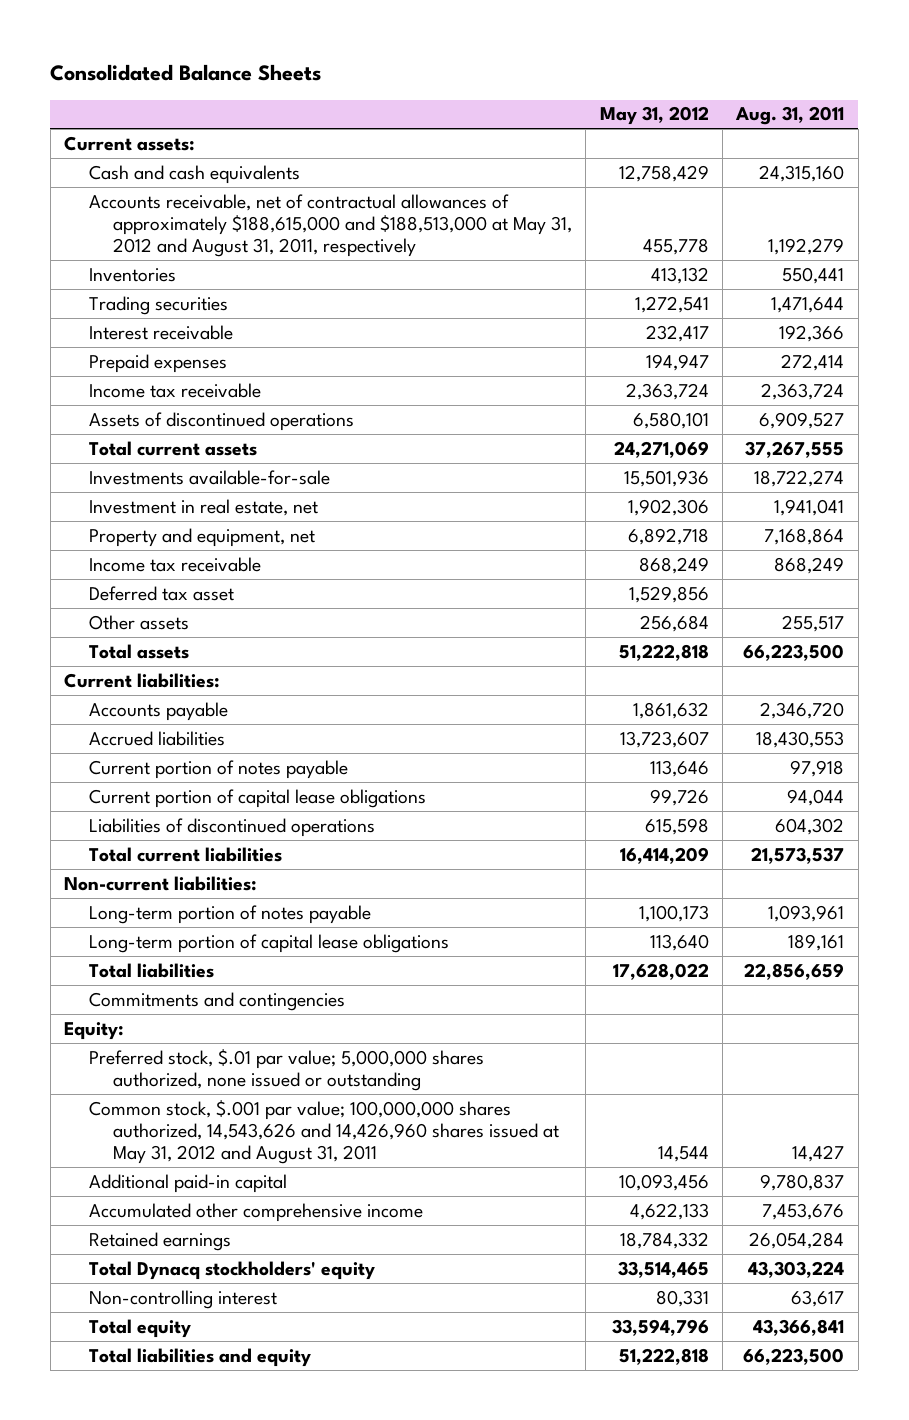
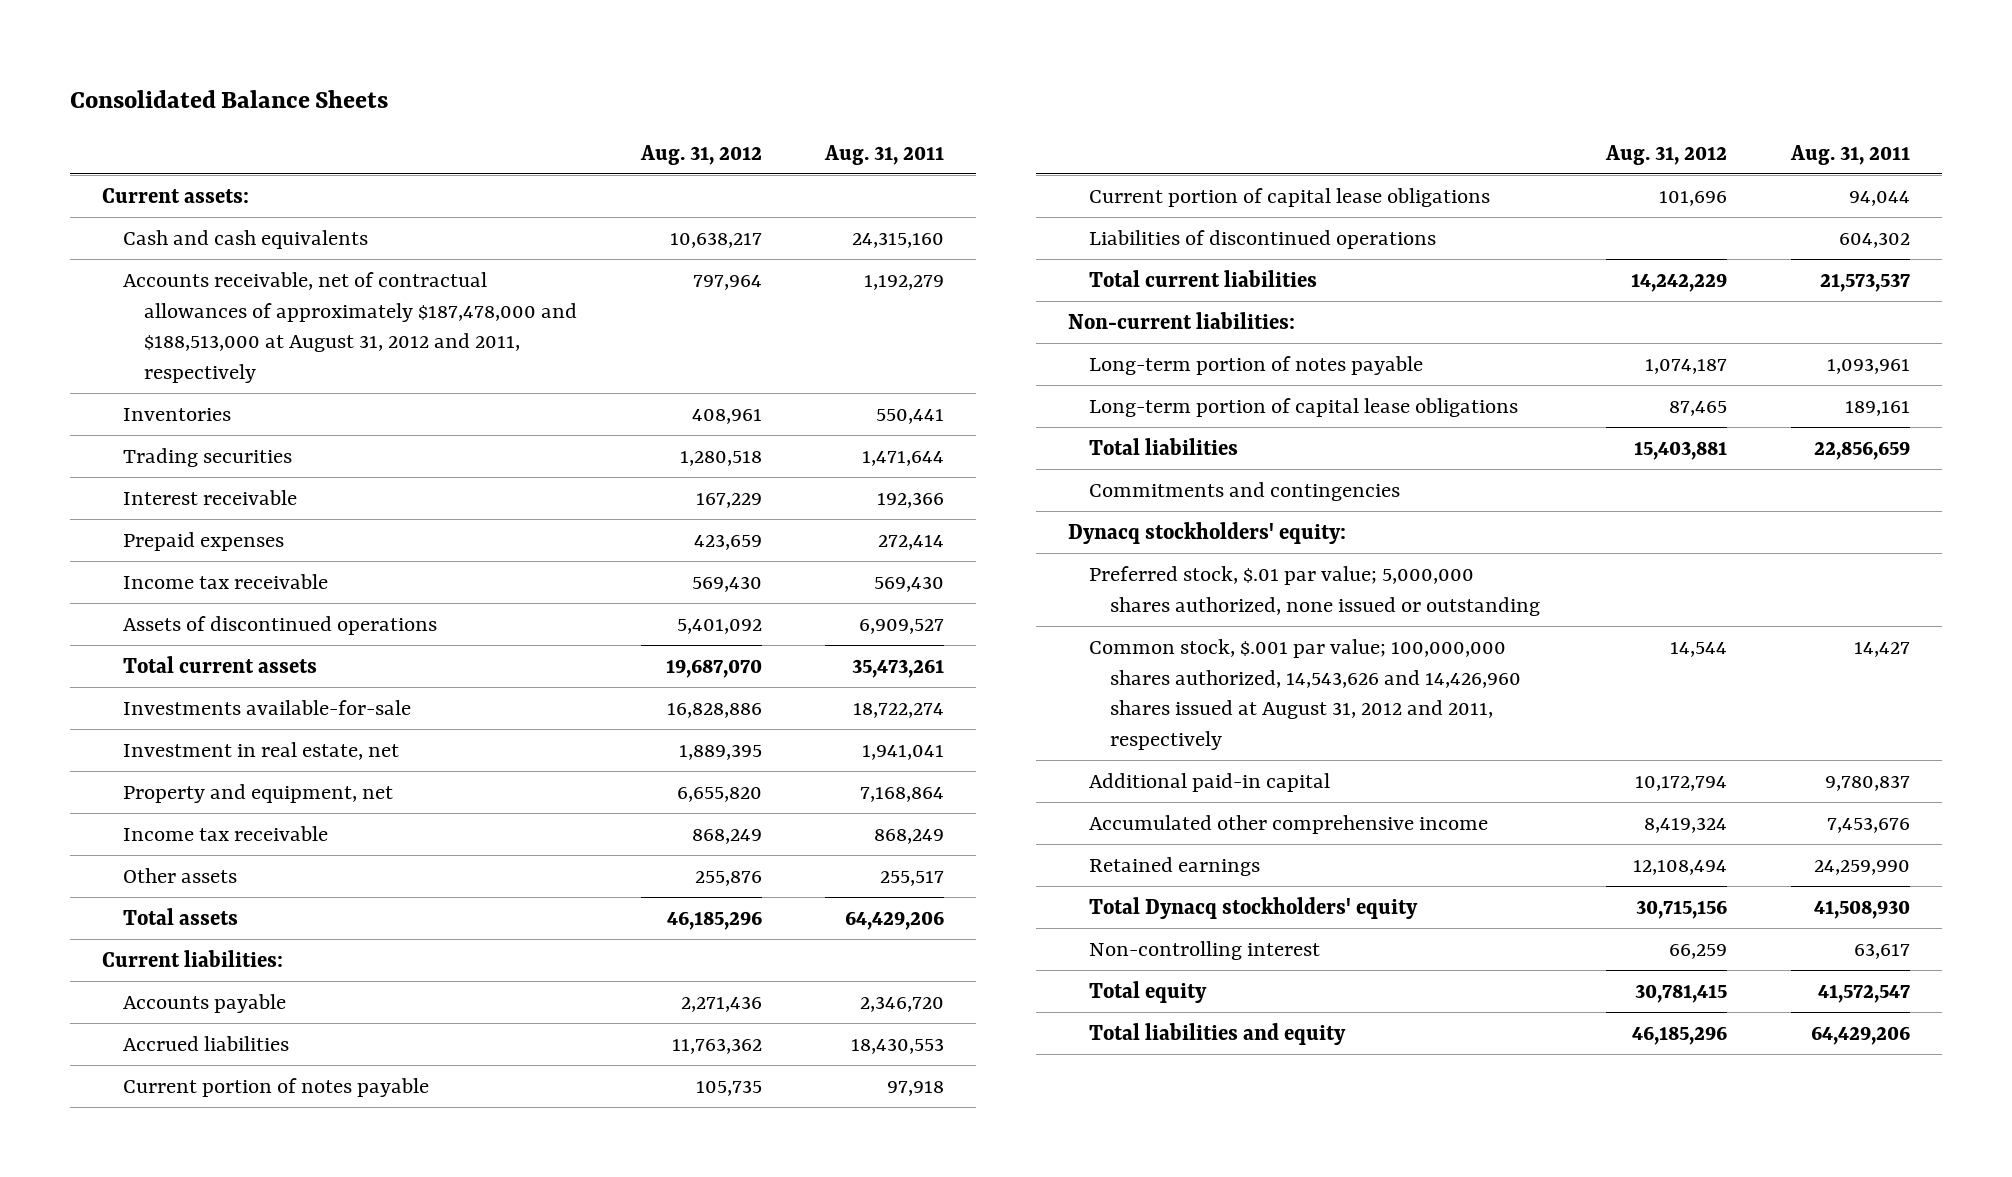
- | May 31, 2012 | Aug. 31, 2011
+ | Aug. 31, 2012 | Aug. 31, 2011
- Accounts receivable, net of contractual allowances of approximately $188,615,000 and $188,513,000 at May 31, 2012 and August 31, 2011, respectively | 455,778 | 1,192,279
+ Accounts receivable, net of contractual allowances of approximately $187,478,000 and $188,513,000 at August 31, 2012 and 2011, respectively | 797,964 | 1,192,279
- Income tax receivable | 2,363,724 | 2,363,724
+ Income tax receivable | 569,430 | 569,430
- Total current assets | 24,271,069 | 37,267,555
+ Total current assets | 19,687,070 | 35,473,261
- Deferred tax asset | 1,529,856 |
- Total assets | 51,222,818 | 66,223,500
+ Total assets | 46,185,296 | 64,429,206
- Equity:
+ Dynacq stockholders' equity:
- Common stock, $.001 par value; 100,000,000 shares authorized, 14,543,626 and 14,426,960 shares issued at May 31, 2012 and August 31, 2011 | 14,544 | 14,427
+ Common stock, $.001 par value; 100,000,000 shares authorized, 14,543,626 and 14,426,960 shares issued at August 31, 2012 and 2011, respectively | 14,544 | 14,427
- Retained earnings | 18,784,332 | 26,054,284
- Total Dynacq stockholders' equity | 33,514,465 | 43,303,224
+ Retained earnings | 12,108,494 | 24,259,990
+ Total Dynacq stockholders' equity | 30,715,156 | 41,508,930
- Total equity | 33,594,796 | 43,366,841
- Total liabilities and equity | 51,222,818 | 66,223,500
+ Total equity | 30,781,415 | 41,572,547
+ Total liabilities and equity | 46,185,296 | 64,429,206

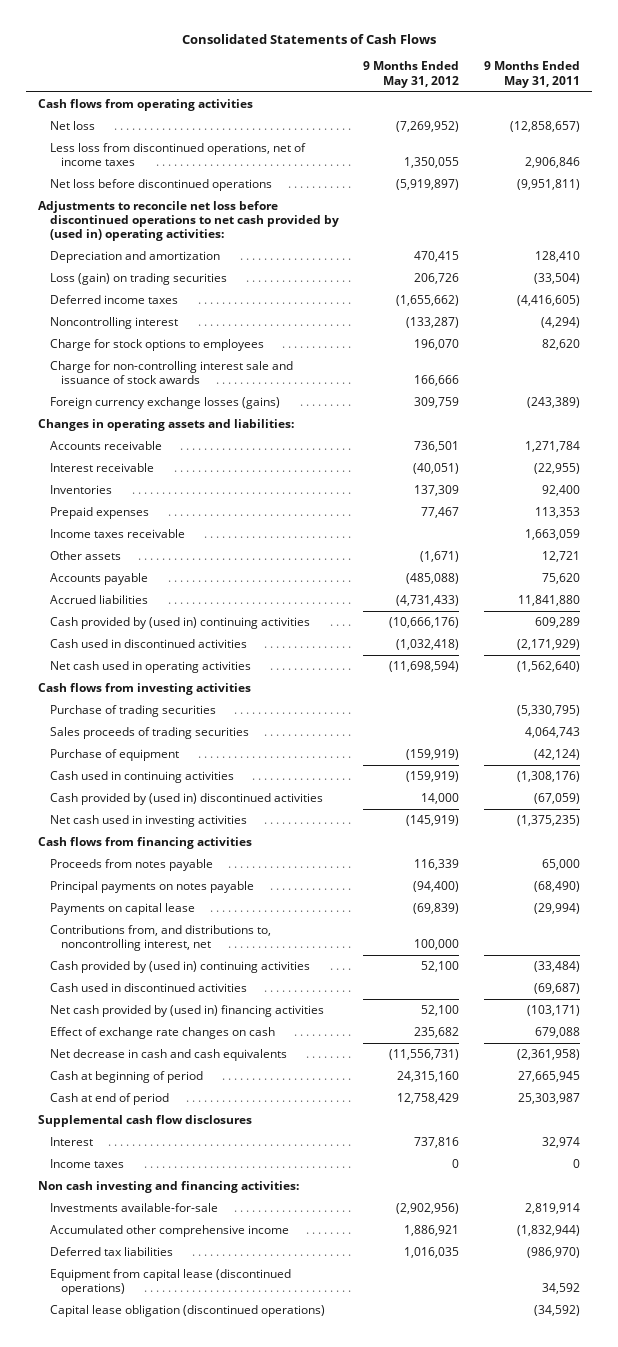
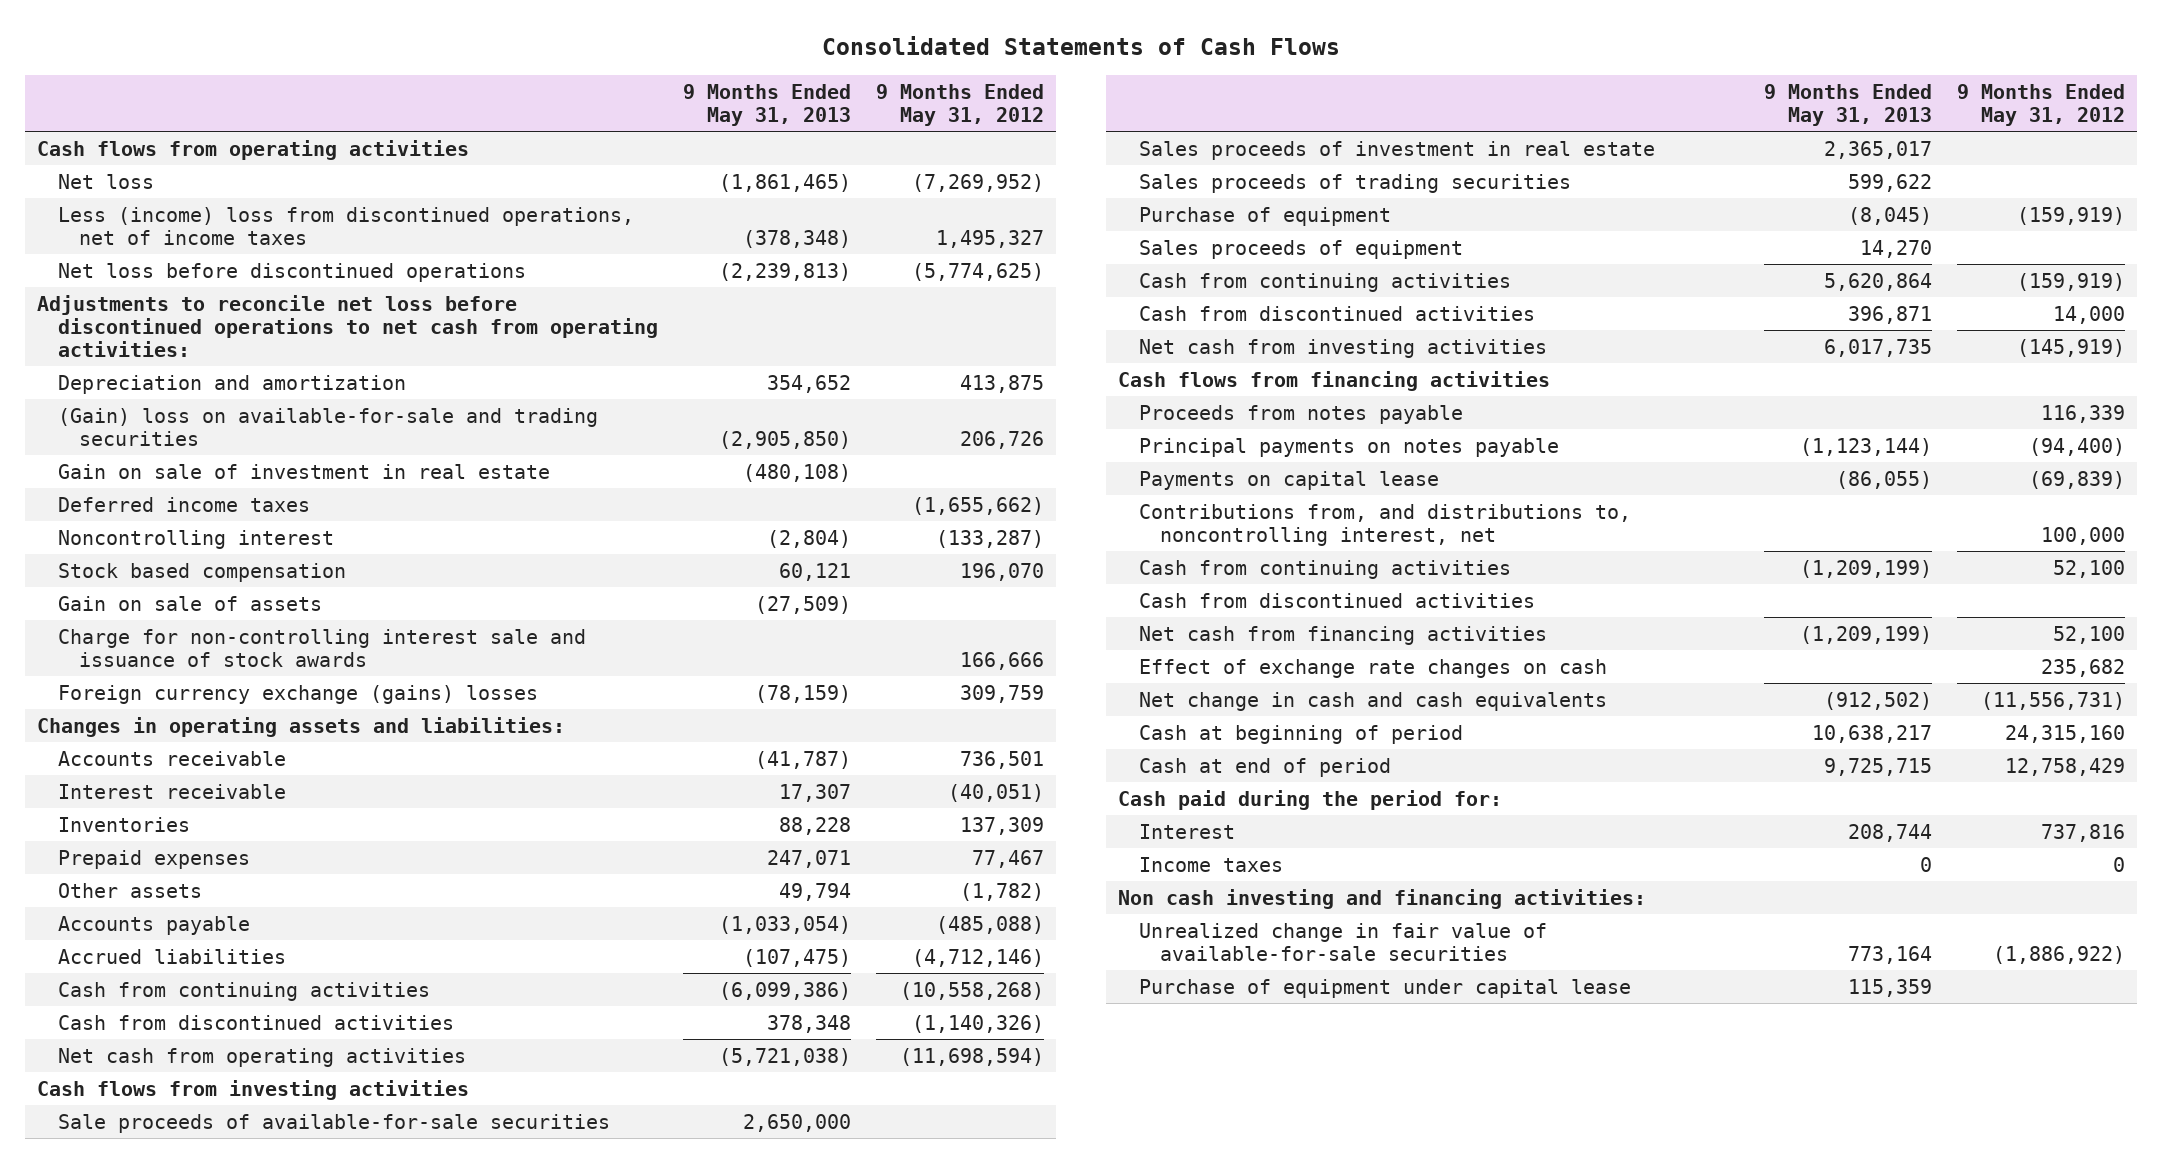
- | 9 Months Ended May 31, 2012 | 9 Months Ended May 31, 2011
+ | 9 Months Ended May 31, 2013 | 9 Months Ended May 31, 2012
- Less loss from discontinued operations, net of income taxes | 1,350,055 | 2,906,846
- Net loss before discontinued operations | (5,919,897) | (9,951,811)
- Adjustments to reconcile net loss before discontinued operations to net cash provided by (used in) operating activities:
- Depreciation and amortization | 470,415 | 128,410
- Loss (gain) on trading securities | 206,726 | (33,504)
+ Less (income) loss from discontinued operations, net of income taxes | (378,348) | 1,495,327
+ Net loss before discontinued operations | (2,239,813) | (5,774,625)
+ Adjustments to reconcile net loss before discontinued operations to net cash from operating activities:
+ Depreciation and amortization | 354,652 | 413,875
+ (Gain) loss on available-for-sale and trading securities | (2,905,850) | 206,726
+ Gain on sale of investment in real estate | (480,108) |
- Charge for stock options to employees | 196,070 | 82,620
+ Stock based compensation | 60,121 | 196,070
+ Gain on sale of assets | (27,509) |
- Foreign currency exchange losses (gains) | 309,759 | (243,389)
+ Foreign currency exchange (gains) losses | (78,159) | 309,759
- Income taxes receivable | | 1,663,059
- Other assets | (1,671) | 12,721
+ Other assets | 49,794 | (1,782)
- Accrued liabilities | (4,731,433) | 11,841,880
- Cash provided by (used in) continuing activities | (10,666,176) | 609,289
- Cash used in discontinued activities | (1,032,418) | (2,171,929)
- Net cash used in operating activities | (11,698,594) | (1,562,640)
+ Accrued liabilities | (107,475) | (4,712,146)
+ Cash from continuing activities | (6,099,386) | (10,558,268)
+ Cash from discontinued activities | 378,348 | (1,140,326)
+ Net cash from operating activities | (5,721,038) | (11,698,594)
- Purchase of trading securities | | (5,330,795)
+ Sale proceeds of available-for-sale securities | 2,650,000 |
+ Sales proceeds of investment in real estate | 2,365,017 |
- Cash used in continuing activities | (159,919) | (1,308,176)
- Cash provided by (used in) discontinued activities | 14,000 | (67,059)
- Net cash used in investing activities | (145,919) | (1,375,235)
+ Sales proceeds of equipment | 14,270 |
+ Cash from continuing activities | 5,620,864 | (159,919)
+ Cash from discontinued activities | 396,871 | 14,000
+ Net cash from investing activities | 6,017,735 | (145,919)
- Cash provided by (used in) continuing activities | 52,100 | (33,484)
- Cash used in discontinued activities | | (69,687)
- Net cash provided by (used in) financing activities | 52,100 | (103,171)
+ Cash from continuing activities | (1,209,199) | 52,100
+ Cash from discontinued activities
+ Net cash from financing activities | (1,209,199) | 52,100
- Net decrease in cash and cash equivalents | (11,556,731) | (2,361,958)
+ Net change in cash and cash equivalents | (912,502) | (11,556,731)
- Supplemental cash flow disclosures
+ Cash paid during the period for:
- Investments available-for-sale | (2,902,956) | 2,819,914
- Accumulated other comprehensive income | 1,886,921 | (1,832,944)
- Deferred tax liabilities | 1,016,035 | (986,970)
- Equipment from capital lease (discontinued operations) | | 34,592
- Capital lease obligation (discontinued operations) | | (34,592)
+ Unrealized change in fair value of available-for-sale securities | 773,164 | (1,886,922)
+ Purchase of equipment under capital lease | 115,359 |

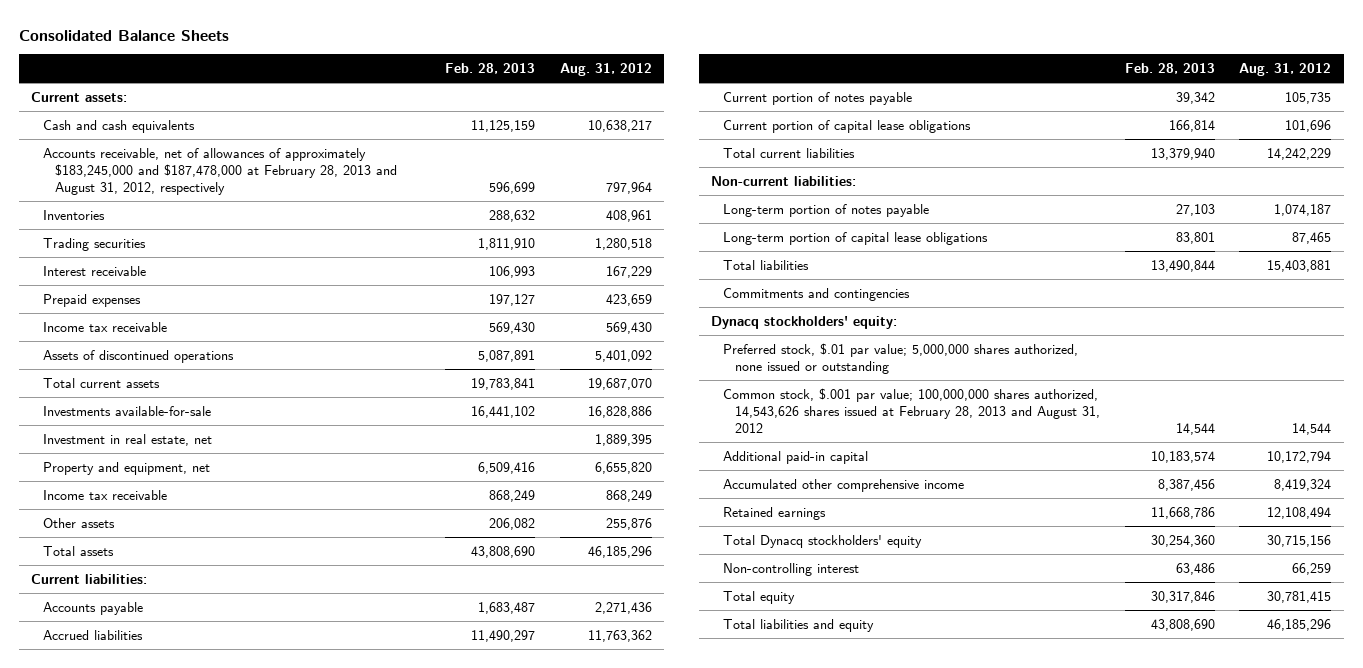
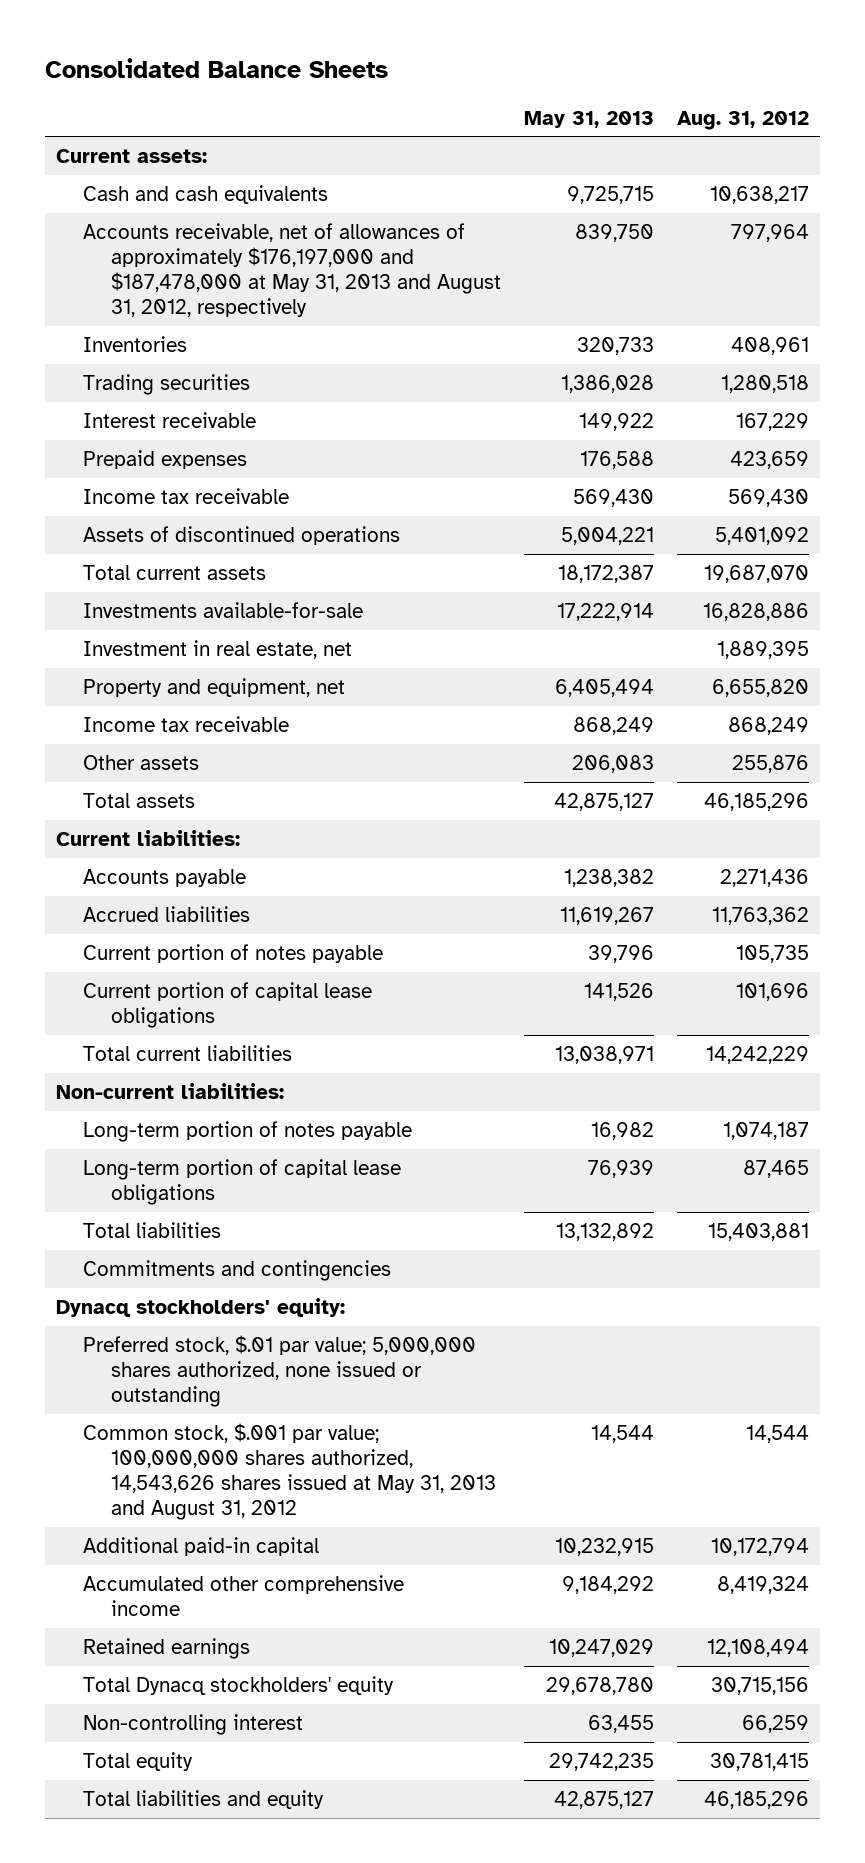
- | Feb. 28, 2013 | Aug. 31, 2012
+ | May 31, 2013 | Aug. 31, 2012
- Accounts receivable, net of allowances of approximately $183,245,000 and $187,478,000 at February 28, 2013 and August 31, 2012, respectively | 596,699 | 797,964
+ Accounts receivable, net of allowances of approximately $176,197,000 and $187,478,000 at May 31, 2013 and August 31, 2012, respectively | 839,750 | 797,964
- Common stock, $.001 par value; 100,000,000 shares authorized, 14,543,626 shares issued at February 28, 2013 and August 31, 2012 | 14,544 | 14,544
+ Common stock, $.001 par value; 100,000,000 shares authorized, 14,543,626 shares issued at May 31, 2013 and August 31, 2012 | 14,544 | 14,544

